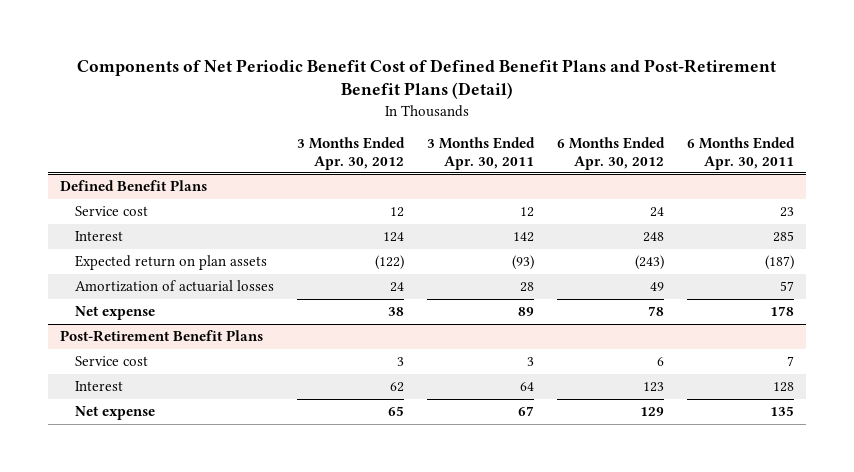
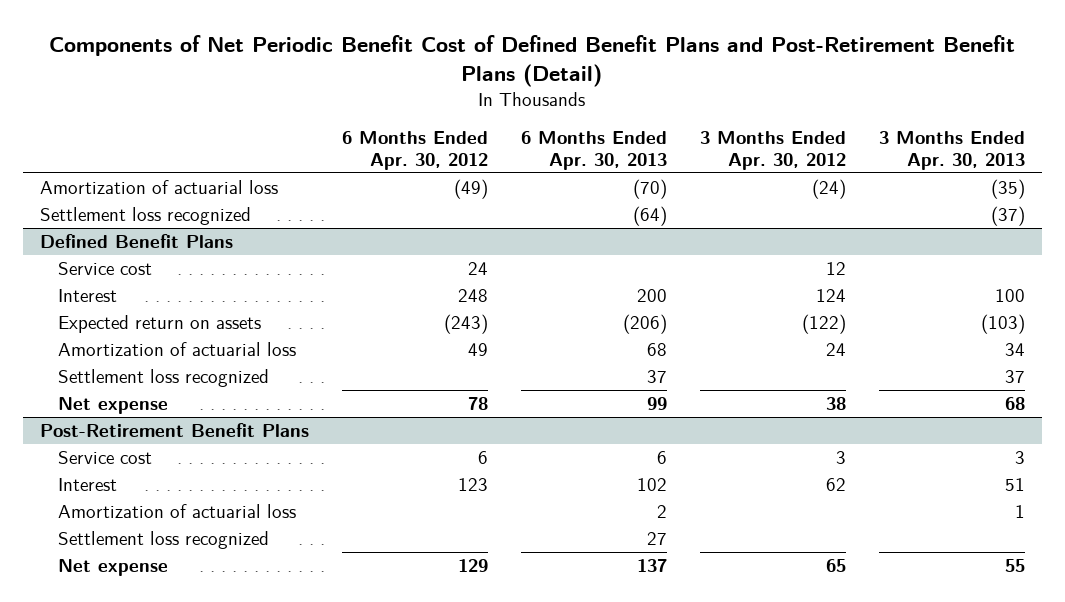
- | 3 Months Ended Apr. 30, 2012 | 3 Months Ended Apr. 30, 2011 | 6 Months Ended Apr. 30, 2012 | 6 Months Ended Apr. 30, 2011
+ | 6 Months Ended Apr. 30, 2012 | 6 Months Ended Apr. 30, 2013 | 3 Months Ended Apr. 30, 2012 | 3 Months Ended Apr. 30, 2013
+ Amortization of actuarial loss | (49) | (70) | (24) | (35)
+ Settlement loss recognized | | (64) | | (37)
@ Defined Benefit Plans
- Expected return on plan assets | (122) | (93) | (243) | (187)
- Amortization of actuarial losses | 24 | 28 | 49 | 57
+ Expected return on assets | (243) | (206) | (122) | (103)
+ Amortization of actuarial loss | 49 | 68 | 24 | 34
+ Settlement loss recognized | | 37 | | 37
@ Post-Retirement Benefit Plans
+ Amortization of actuarial loss | | 2 | | 1
+ Settlement loss recognized | | 27 | |

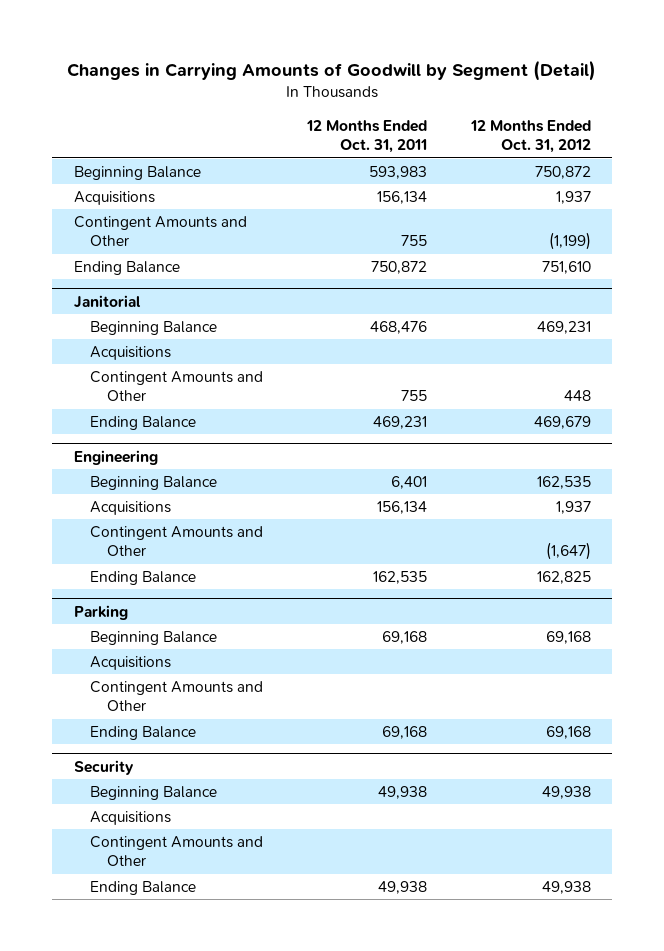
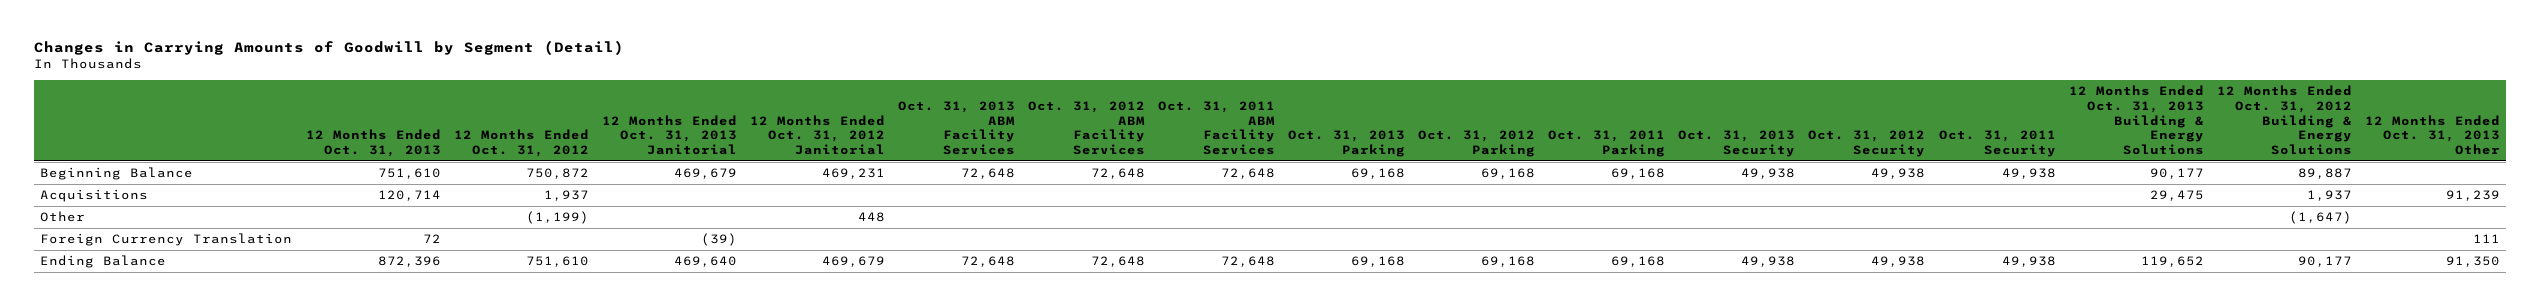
- | 12 Months Ended Oct. 31, 2011 | 12 Months Ended Oct. 31, 2012
+ | 12 Months Ended Oct. 31, 2013 | 12 Months Ended Oct. 31, 2012 | 12 Months Ended Oct. 31, 2013 Janitorial | 12 Months Ended Oct. 31, 2012 Janitorial | Oct. 31, 2013 ABM Facility Services | Oct. 31, 2012 ABM Facility Services | Oct. 31, 2011 ABM Facility Services | Oct. 31, 2013 Parking | Oct. 31, 2012 Parking | Oct. 31, 2011 Parking | Oct. 31, 2013 Security | Oct. 31, 2012 Security | Oct. 31, 2011 Security | 12 Months Ended Oct. 31, 2013 Building & Energy Solutions | 12 Months Ended Oct. 31, 2012 Building & Energy Solutions | 12 Months Ended Oct. 31, 2013 Other
- Contingent Amounts and Other | 755 | (1,199)
+ Other | | (1,199) | | 448 | | | | | | | | | | | (1,647) |
+ Foreign Currency Translation | 72 | | (39) | | | | | | | | | | | | | 111
- Janitorial
- Beginning Balance | 468,476 | 469,231
- Acquisitions
- Contingent Amounts and Other | 755 | 448
- Ending Balance | 469,231 | 469,679
- Engineering
- Beginning Balance | 6,401 | 162,535
- Acquisitions | 156,134 | 1,937
- Contingent Amounts and Other | | (1,647)
- Ending Balance | 162,535 | 162,825
- Parking
- Beginning Balance | 69,168 | 69,168
- Acquisitions
- Contingent Amounts and Other
- Ending Balance | 69,168 | 69,168
- Security
- Beginning Balance | 49,938 | 49,938
- Acquisitions
- Contingent Amounts and Other
- Ending Balance | 49,938 | 49,938

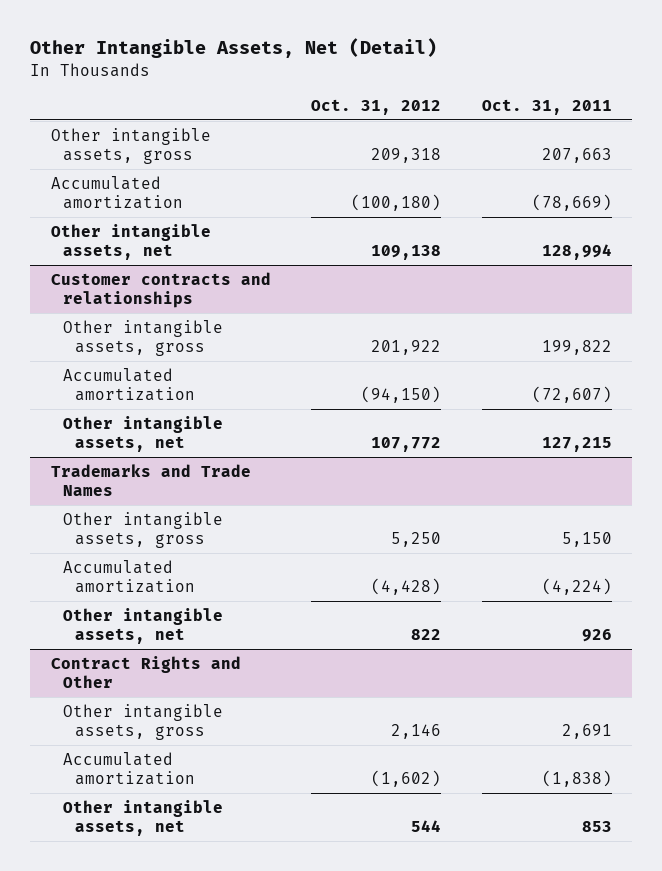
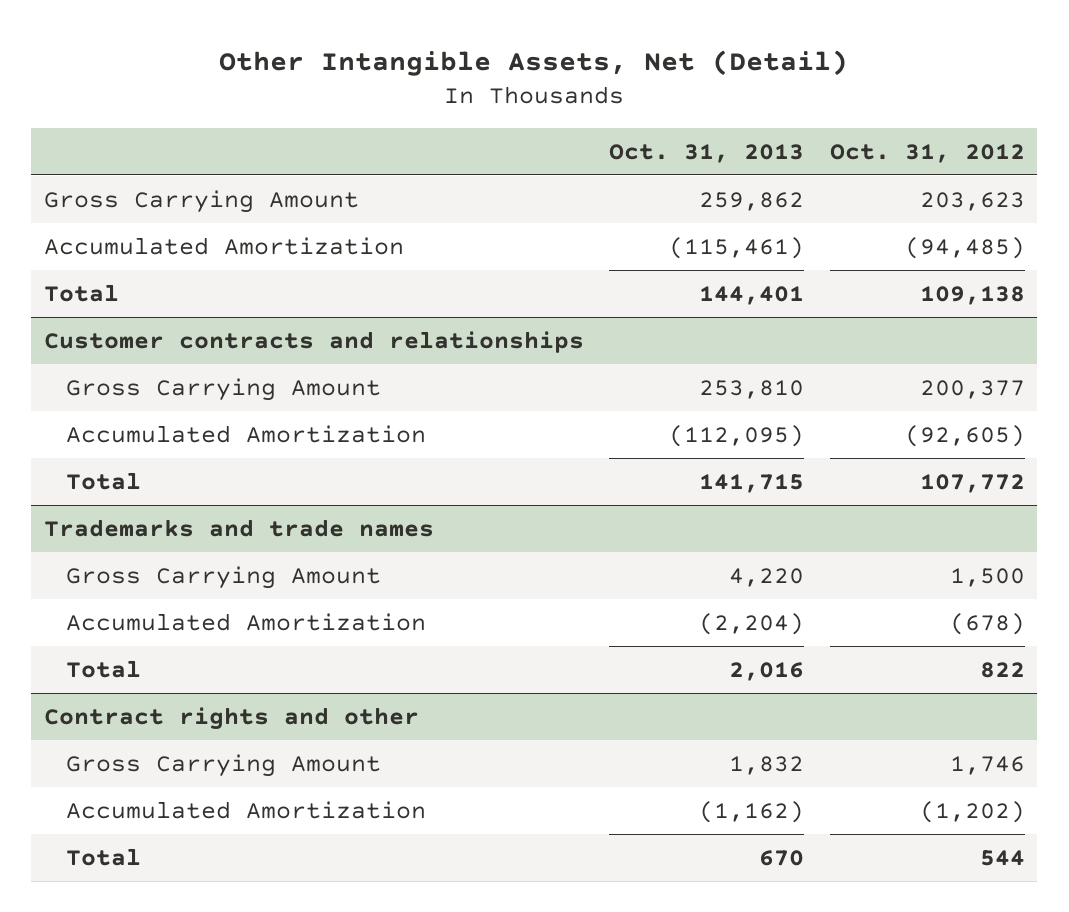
- | Oct. 31, 2012 | Oct. 31, 2011
+ | Oct. 31, 2013 | Oct. 31, 2012
- Other intangible assets, gross | 209,318 | 207,663
- Accumulated amortization | (100,180) | (78,669)
- Other intangible assets, net | 109,138 | 128,994
+ Gross Carrying Amount | 259,862 | 203,623
+ Accumulated Amortization | (115,461) | (94,485)
+ Total | 144,401 | 109,138
@ Customer contracts and relationships
- Other intangible assets, gross | 201,922 | 199,822
- Accumulated amortization | (94,150) | (72,607)
- Other intangible assets, net | 107,772 | 127,215
- Trademarks and Trade Names
- Other intangible assets, gross | 5,250 | 5,150
- Accumulated amortization | (4,428) | (4,224)
- Other intangible assets, net | 822 | 926
- Contract Rights and Other
- Other intangible assets, gross | 2,146 | 2,691
- Accumulated amortization | (1,602) | (1,838)
- Other intangible assets, net | 544 | 853
@ Customer contracts and relationships
+ Gross Carrying Amount | 253,810 | 200,377
+ Accumulated Amortization | (112,095) | (92,605)
+ Total | 141,715 | 107,772
+ Trademarks and trade names
+ Gross Carrying Amount | 4,220 | 1,500
+ Accumulated Amortization | (2,204) | (678)
+ Total | 2,016 | 822
+ Contract rights and other
+ Gross Carrying Amount | 1,832 | 1,746
+ Accumulated Amortization | (1,162) | (1,202)
+ Total | 670 | 544

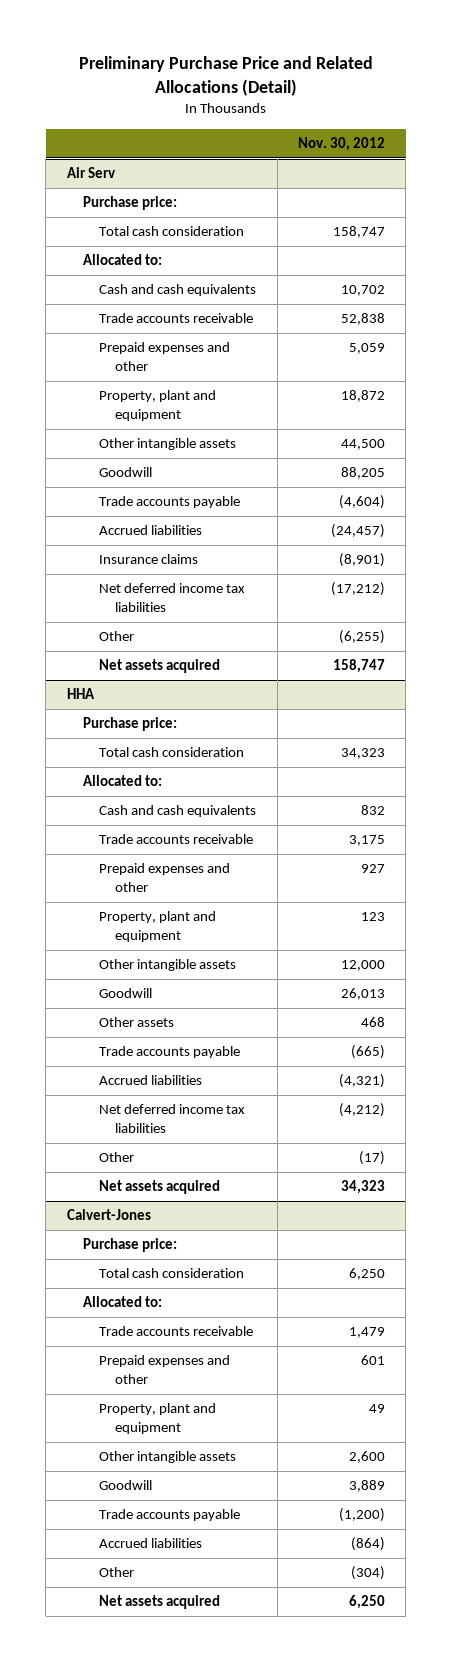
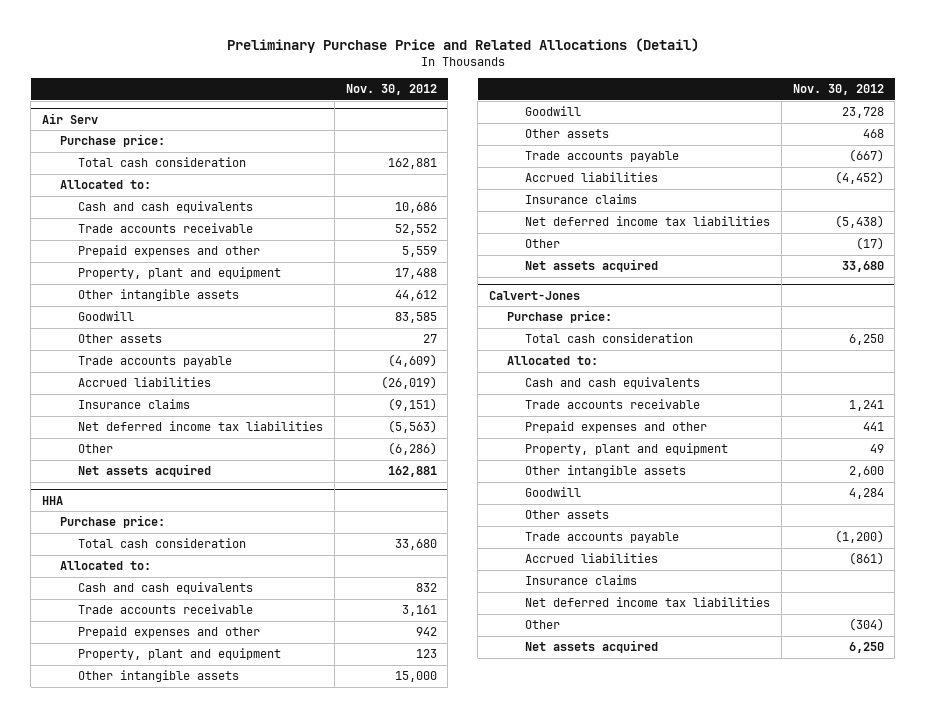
@ Air Serv
- Total cash consideration | 158,747
+ Total cash consideration | 162,881
- Cash and cash equivalents | 10,702
- Trade accounts receivable | 52,838
- Prepaid expenses and other | 5,059
- Property, plant and equipment | 18,872
- Other intangible assets | 44,500
- Goodwill | 88,205
- Trade accounts payable | (4,604)
- Accrued liabilities | (24,457)
- Insurance claims | (8,901)
- Net deferred income tax liabilities | (17,212)
- Other | (6,255)
- Net assets acquired | 158,747
+ Cash and cash equivalents | 10,686
+ Trade accounts receivable | 52,552
+ Prepaid expenses and other | 5,559
+ Property, plant and equipment | 17,488
+ Other intangible assets | 44,612
+ Goodwill | 83,585
+ Other assets | 27
+ Trade accounts payable | (4,609)
+ Accrued liabilities | (26,019)
+ Insurance claims | (9,151)
+ Net deferred income tax liabilities | (5,563)
+ Other | (6,286)
+ Net assets acquired | 162,881
@ HHA
- Total cash consideration | 34,323
+ Total cash consideration | 33,680
- Trade accounts receivable | 3,175
- Prepaid expenses and other | 927
+ Trade accounts receivable | 3,161
+ Prepaid expenses and other | 942
- Other intangible assets | 12,000
- Goodwill | 26,013
+ Other intangible assets | 15,000
+ Goodwill | 23,728
- Trade accounts payable | (665)
- Accrued liabilities | (4,321)
- Net deferred income tax liabilities | (4,212)
+ Trade accounts payable | (667)
+ Accrued liabilities | (4,452)
+ Insurance claims
+ Net deferred income tax liabilities | (5,438)
- Net assets acquired | 34,323
+ Net assets acquired | 33,680
@ Calvert-Jones
- Trade accounts receivable | 1,479
- Prepaid expenses and other | 601
+ Cash and cash equivalents
+ Trade accounts receivable | 1,241
+ Prepaid expenses and other | 441
- Goodwill | 3,889
+ Goodwill | 4,284
+ Other assets
- Accrued liabilities | (864)
+ Accrued liabilities | (861)
+ Insurance claims
+ Net deferred income tax liabilities

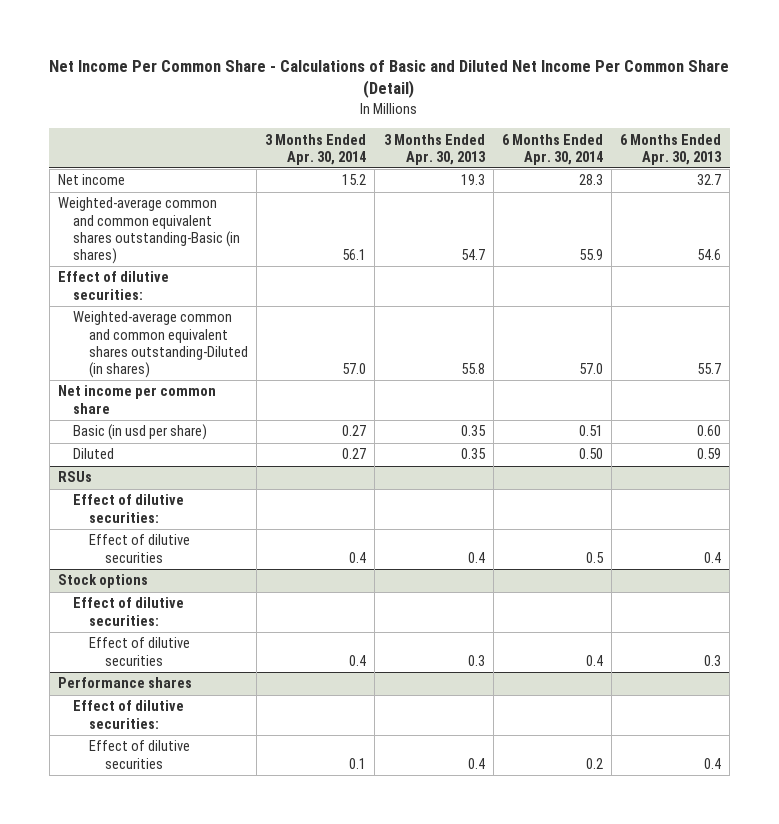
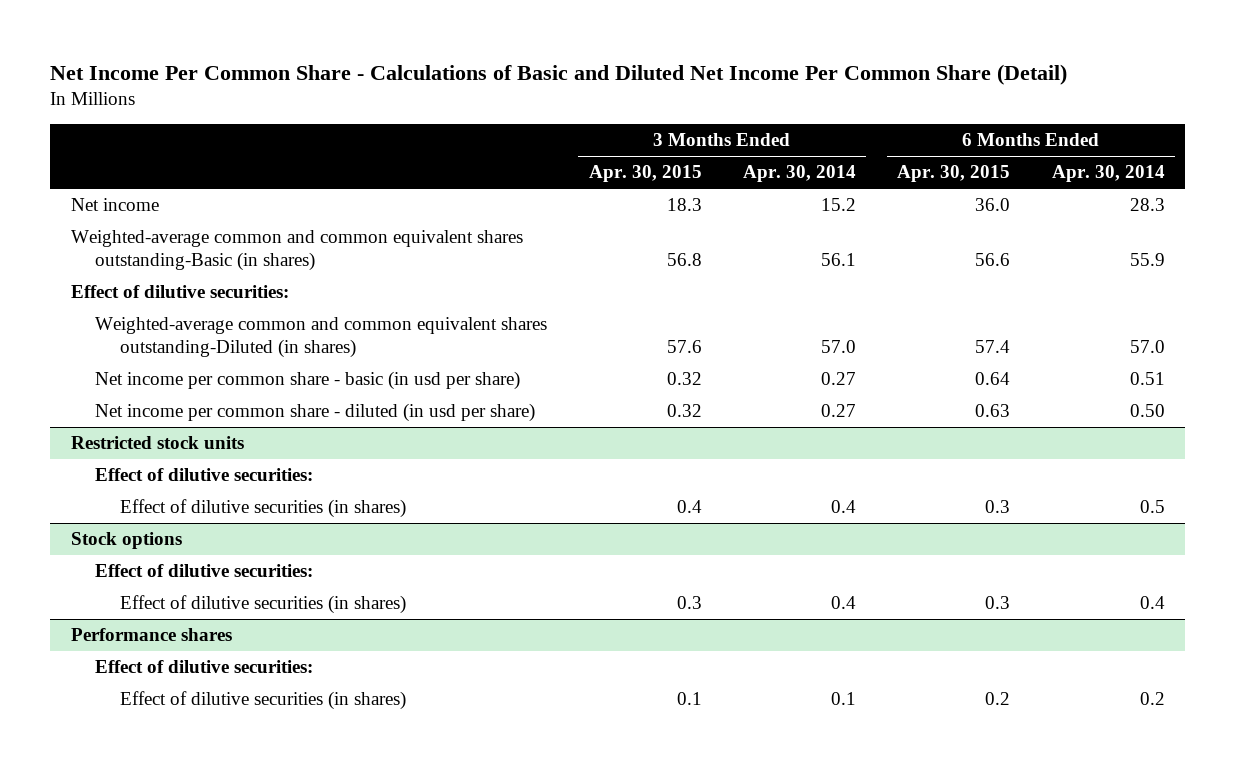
- | 3 Months Ended Apr. 30, 2014 | 3 Months Ended Apr. 30, 2013 | 6 Months Ended Apr. 30, 2014 | 6 Months Ended Apr. 30, 2013
+ | 3 Months Ended Apr. 30, 2015 | 3 Months Ended Apr. 30, 2014 | 6 Months Ended Apr. 30, 2015 | 6 Months Ended Apr. 30, 2014
- Net income per common share
- Basic (in usd per share) | 0.27 | 0.35 | 0.51 | 0.60
- Diluted | 0.27 | 0.35 | 0.50 | 0.59
- RSUs
+ Net income per common share - basic (in usd per share) | 0.32 | 0.27 | 0.64 | 0.51
+ Net income per common share - diluted (in usd per share) | 0.32 | 0.27 | 0.63 | 0.50
+ Restricted stock units
- Effect of dilutive securities | 0.4 | 0.4 | 0.5 | 0.4
+ Effect of dilutive securities (in shares) | 0.4 | 0.4 | 0.3 | 0.5
@ Stock options
- Effect of dilutive securities | 0.4 | 0.3 | 0.4 | 0.3
+ Effect of dilutive securities (in shares) | 0.3 | 0.4 | 0.3 | 0.4
@ Performance shares
- Effect of dilutive securities | 0.1 | 0.4 | 0.2 | 0.4
+ Effect of dilutive securities (in shares) | 0.1 | 0.1 | 0.2 | 0.2

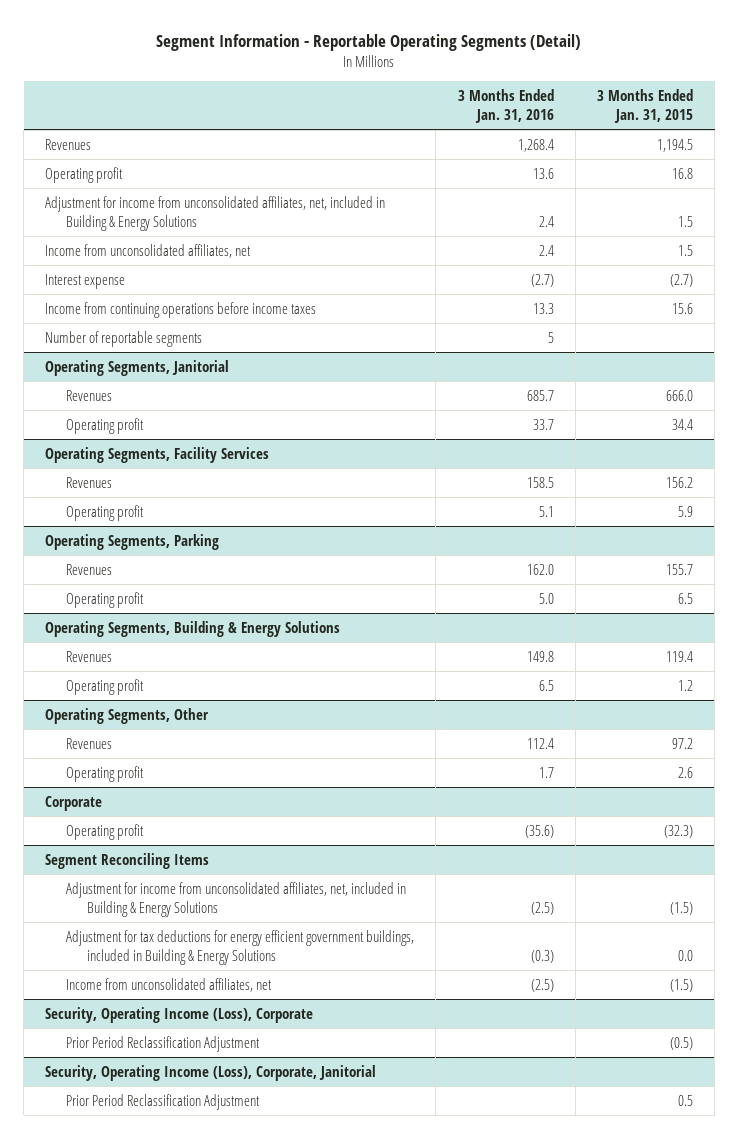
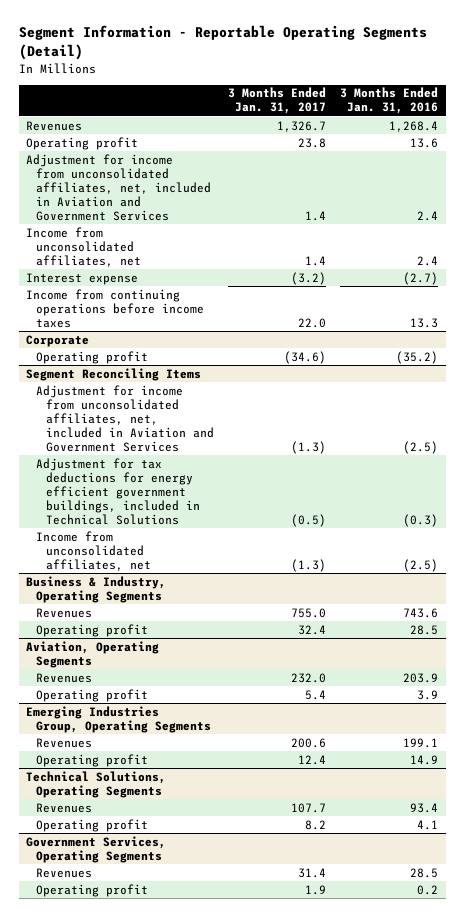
- | 3 Months Ended Jan. 31, 2016 | 3 Months Ended Jan. 31, 2015
+ | 3 Months Ended Jan. 31, 2017 | 3 Months Ended Jan. 31, 2016
- Adjustment for income from unconsolidated affiliates, net, included in Building & Energy Solutions | 2.4 | 1.5
+ Adjustment for income from unconsolidated affiliates, net, included in Aviation and Government Services | 1.4 | 2.4
- Number of reportable segments | 5 |
- Operating Segments, Janitorial
- Revenues | 685.7 | 666.0
- Operating profit | 33.7 | 34.4
- Operating Segments, Facility Services
- Revenues | 158.5 | 156.2
- Operating profit | 5.1 | 5.9
- Operating Segments, Parking
- Revenues | 162.0 | 155.7
- Operating profit | 5.0 | 6.5
- Operating Segments, Building & Energy Solutions
- Revenues | 149.8 | 119.4
- Operating profit | 6.5 | 1.2
- Operating Segments, Other
- Revenues | 112.4 | 97.2
- Operating profit | 1.7 | 2.6
@ Corporate
- Operating profit | (35.6) | (32.3)
+ Operating profit | (34.6) | (35.2)
@ Segment Reconciling Items
- Adjustment for income from unconsolidated affiliates, net, included in Building & Energy Solutions | (2.5) | (1.5)
- Adjustment for tax deductions for energy efficient government buildings, included in Building & Energy Solutions | (0.3) | 0.0
+ Adjustment for income from unconsolidated affiliates, net, included in Aviation and Government Services | (1.3) | (2.5)
+ Adjustment for tax deductions for energy efficient government buildings, included in Technical Solutions | (0.5) | (0.3)
- Security, Operating Income (Loss), Corporate
- Prior Period Reclassification Adjustment | | (0.5)
- Security, Operating Income (Loss), Corporate, Janitorial
- Prior Period Reclassification Adjustment | | 0.5
+ Business & Industry, Operating Segments
+ Revenues | 755.0 | 743.6
+ Operating profit | 32.4 | 28.5
+ Aviation, Operating Segments
+ Revenues | 232.0 | 203.9
+ Operating profit | 5.4 | 3.9
+ Emerging Industries Group, Operating Segments
+ Revenues | 200.6 | 199.1
+ Operating profit | 12.4 | 14.9
+ Technical Solutions, Operating Segments
+ Revenues | 107.7 | 93.4
+ Operating profit | 8.2 | 4.1
+ Government Services, Operating Segments
+ Revenues | 31.4 | 28.5
+ Operating profit | 1.9 | 0.2

